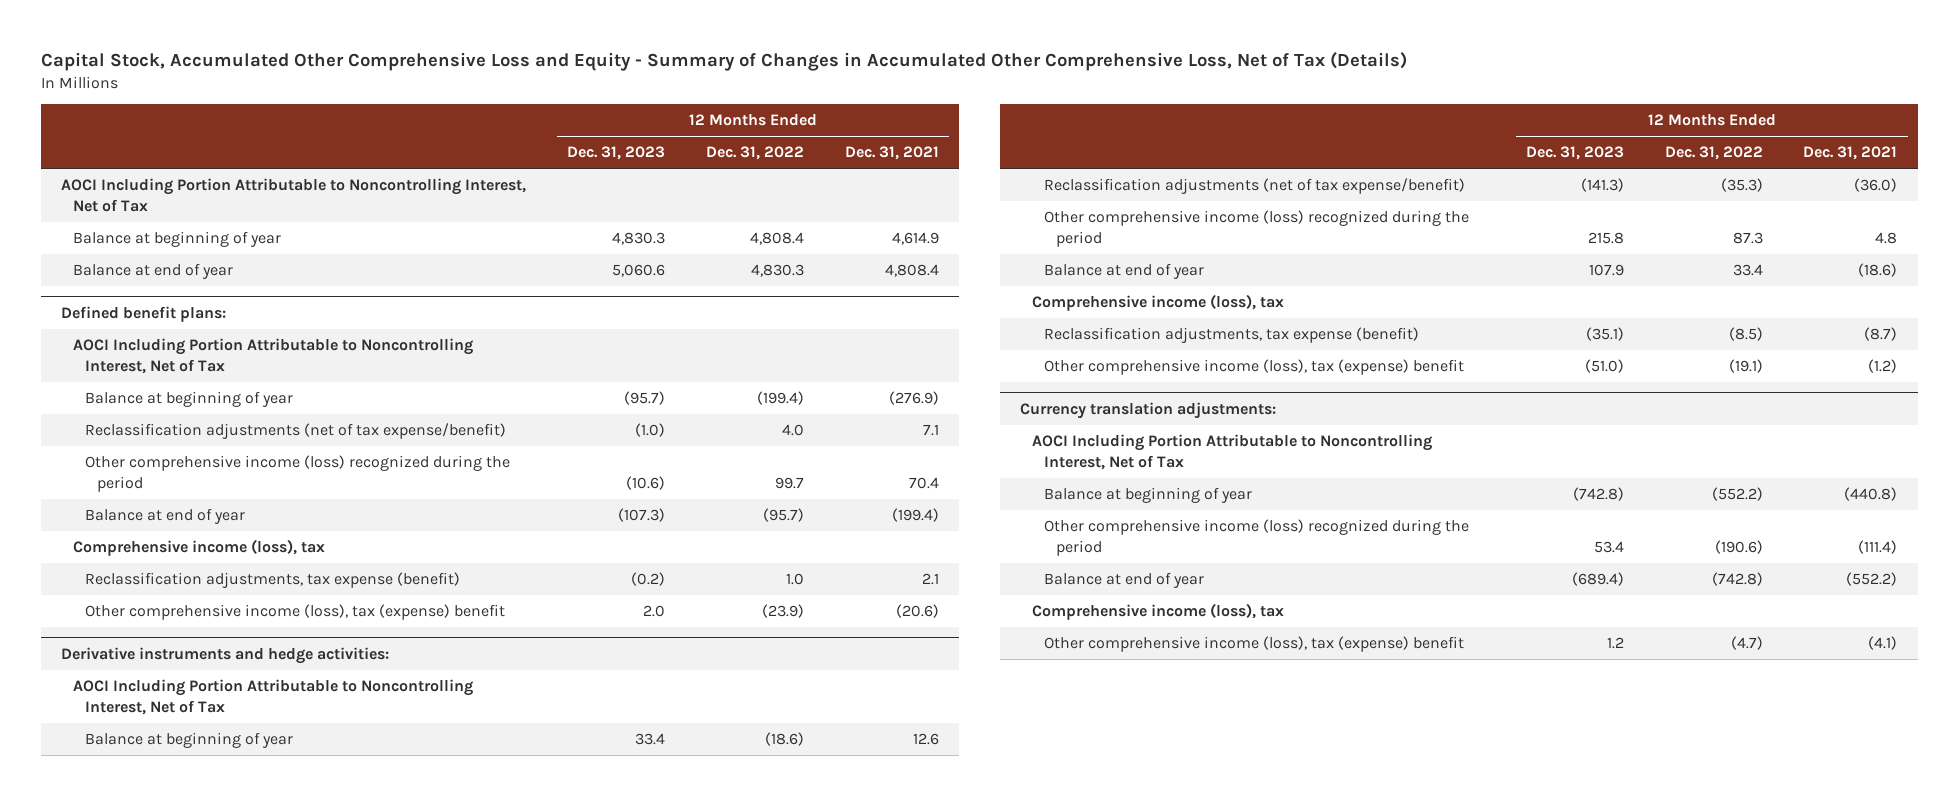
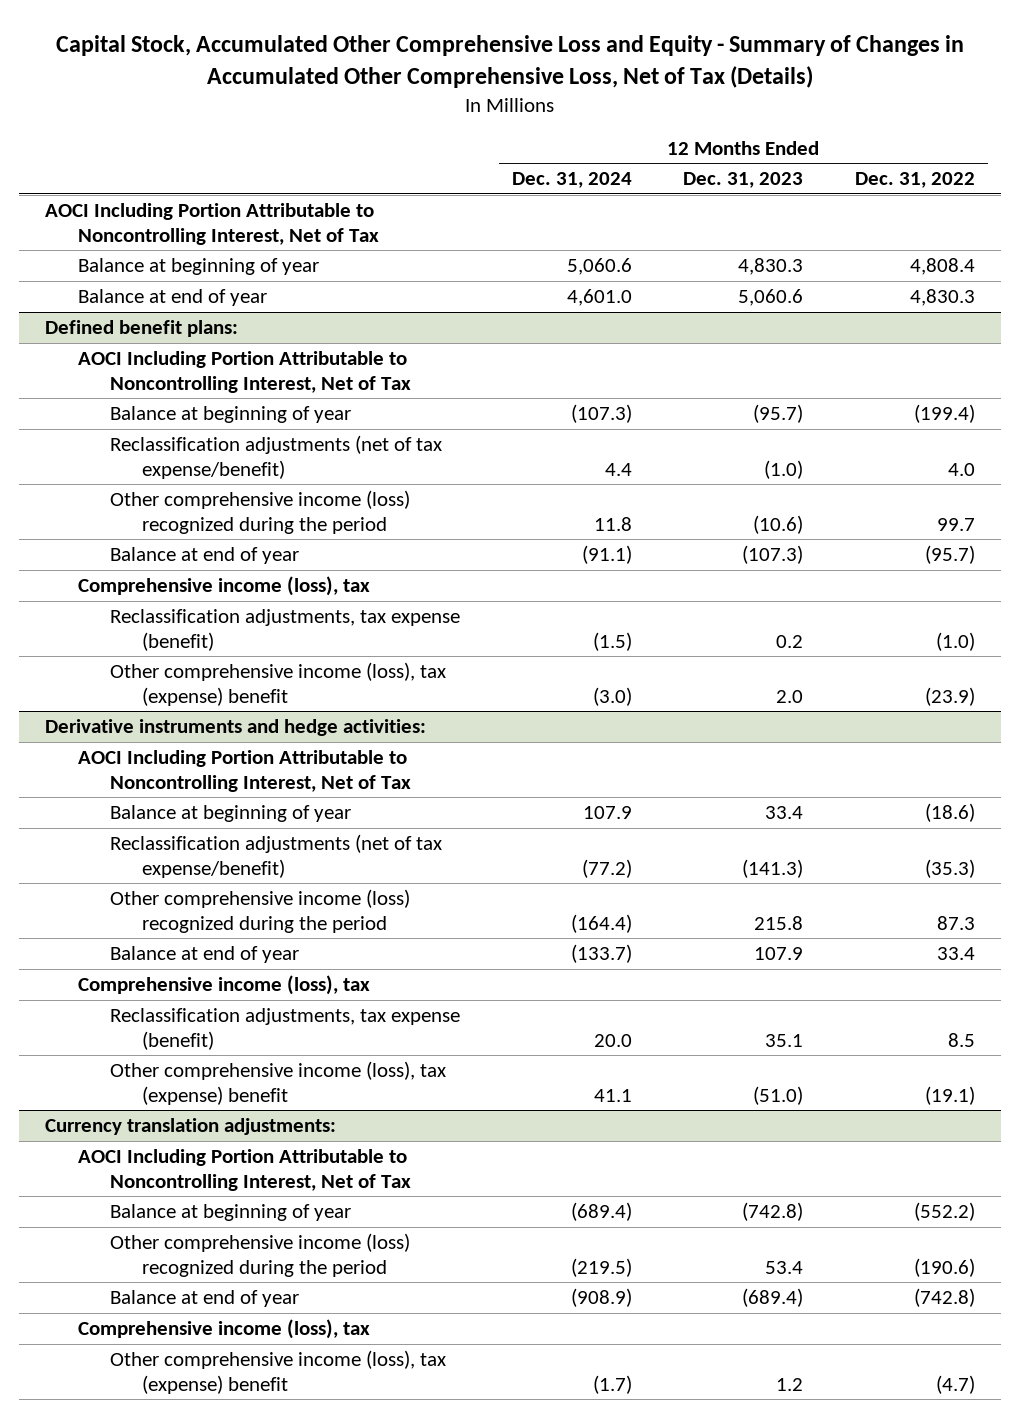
- | 12 Months Ended Dec. 31, 2023 | 12 Months Ended Dec. 31, 2022 | 12 Months Ended Dec. 31, 2021
+ | 12 Months Ended Dec. 31, 2024 | 12 Months Ended Dec. 31, 2023 | 12 Months Ended Dec. 31, 2022
@ Defined benefit plans:
- Reclassification adjustments, tax expense (benefit) | (0.2) | 1.0 | 2.1
+ Reclassification adjustments, tax expense (benefit) | (1.5) | 0.2 | (1.0)
@ Derivative instruments and hedge activities:
- Reclassification adjustments, tax expense (benefit) | (35.1) | (8.5) | (8.7)
+ Reclassification adjustments, tax expense (benefit) | 20.0 | 35.1 | 8.5

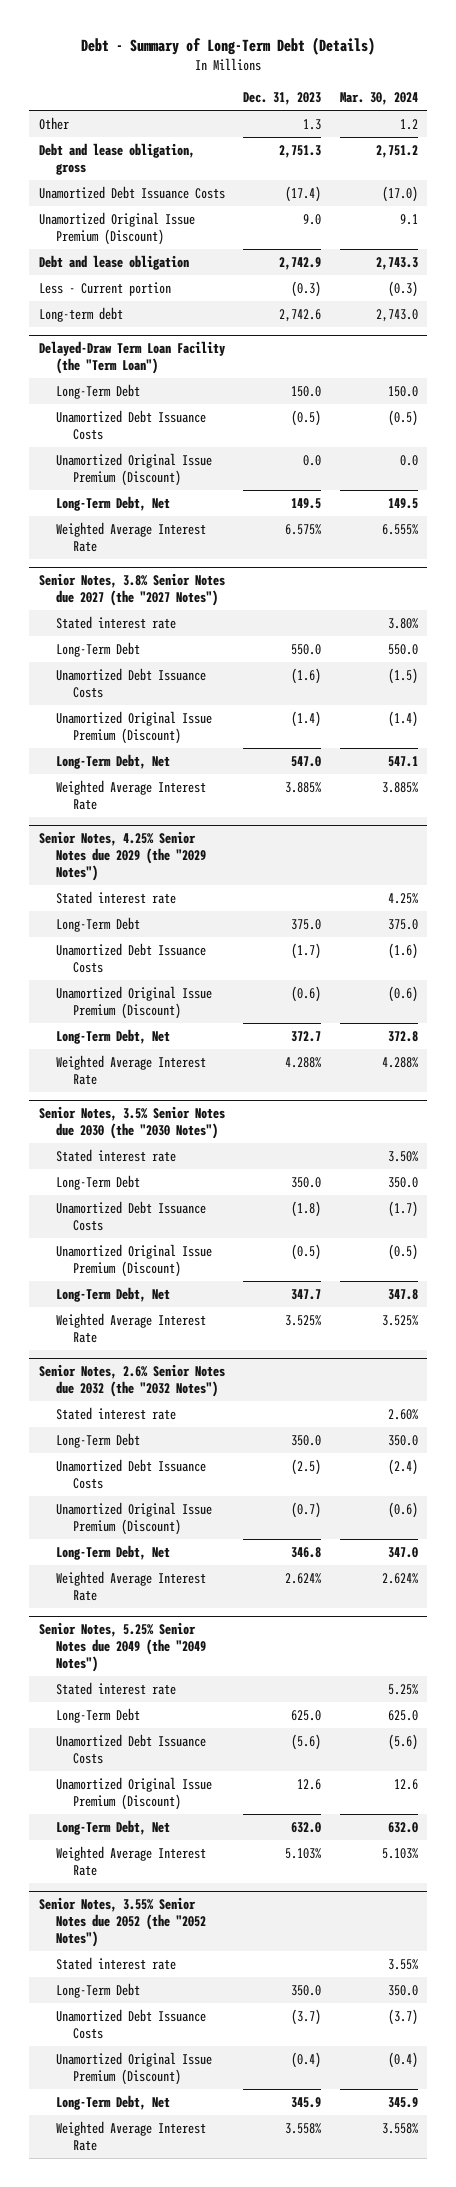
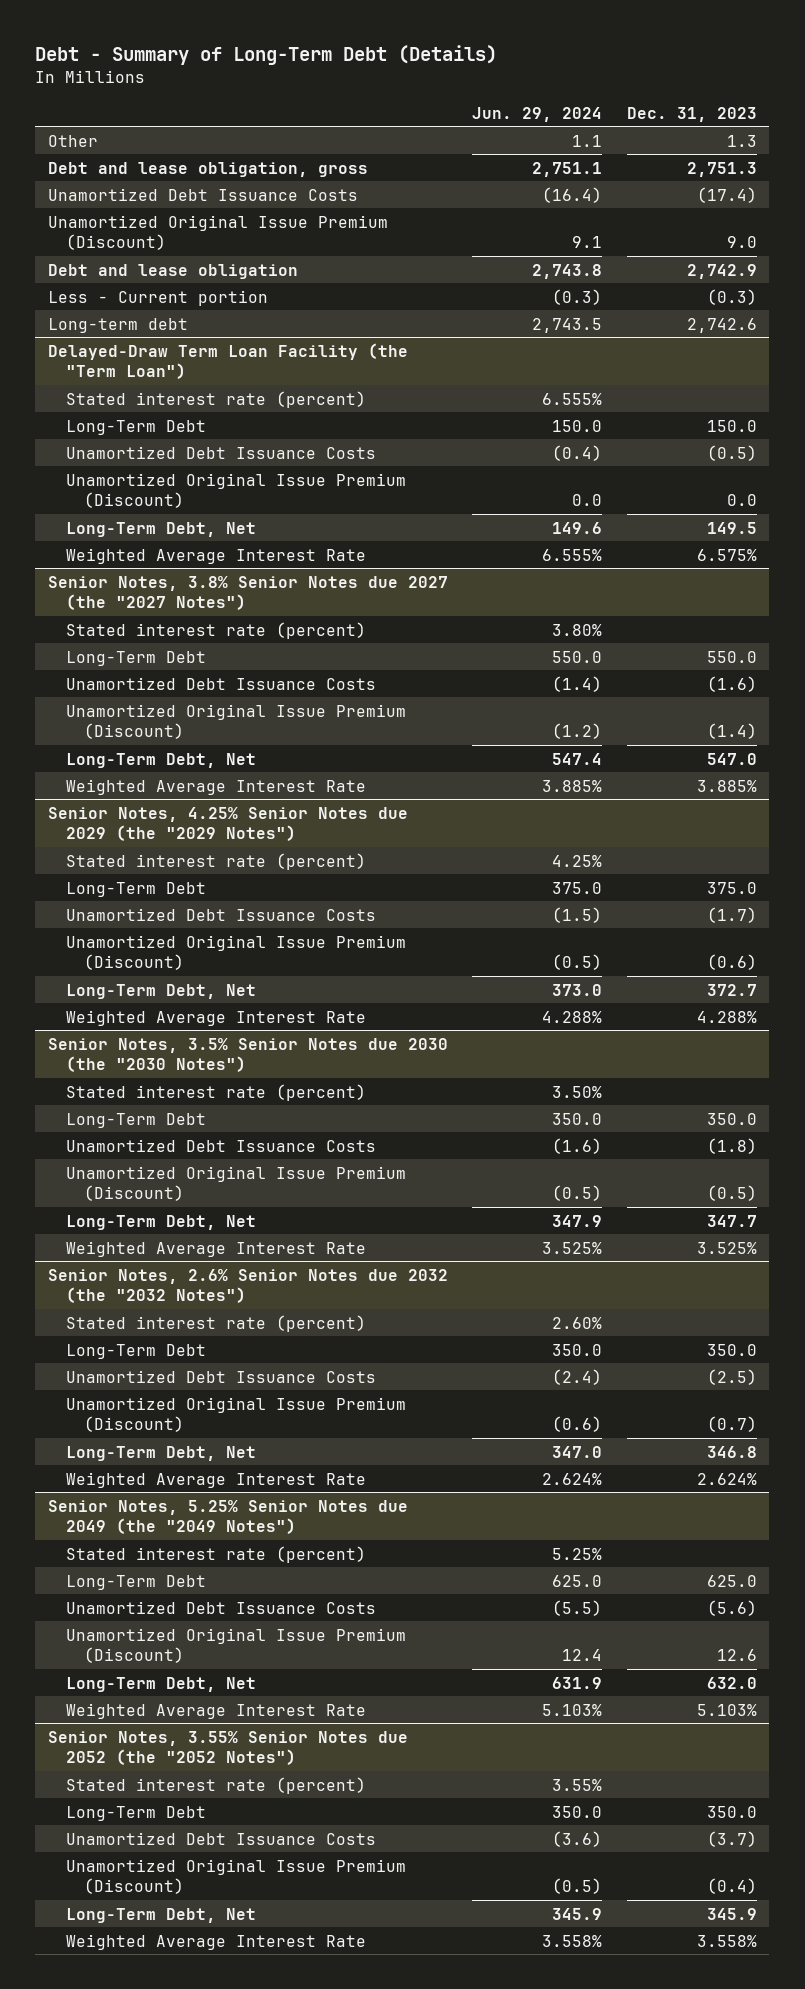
- | Dec. 31, 2023 | Mar. 30, 2024
+ | Jun. 29, 2024 | Dec. 31, 2023
@ Delayed-Draw Term Loan Facility (the "Term Loan")
+ Stated interest rate (percent) | 6.555% |
@ Senior Notes, 3.8% Senior Notes due 2027 (the "2027 Notes")
- Stated interest rate | | 3.80%
+ Stated interest rate (percent) | 3.80% |
@ Senior Notes, 4.25% Senior Notes due 2029 (the "2029 Notes")
- Stated interest rate | | 4.25%
+ Stated interest rate (percent) | 4.25% |
@ Senior Notes, 3.5% Senior Notes due 2030 (the "2030 Notes")
- Stated interest rate | | 3.50%
+ Stated interest rate (percent) | 3.50% |
@ Senior Notes, 2.6% Senior Notes due 2032 (the "2032 Notes")
- Stated interest rate | | 2.60%
+ Stated interest rate (percent) | 2.60% |
@ Senior Notes, 5.25% Senior Notes due 2049 (the "2049 Notes")
- Stated interest rate | | 5.25%
+ Stated interest rate (percent) | 5.25% |
@ Senior Notes, 3.55% Senior Notes due 2052 (the "2052 Notes")
- Stated interest rate | | 3.55%
+ Stated interest rate (percent) | 3.55% |

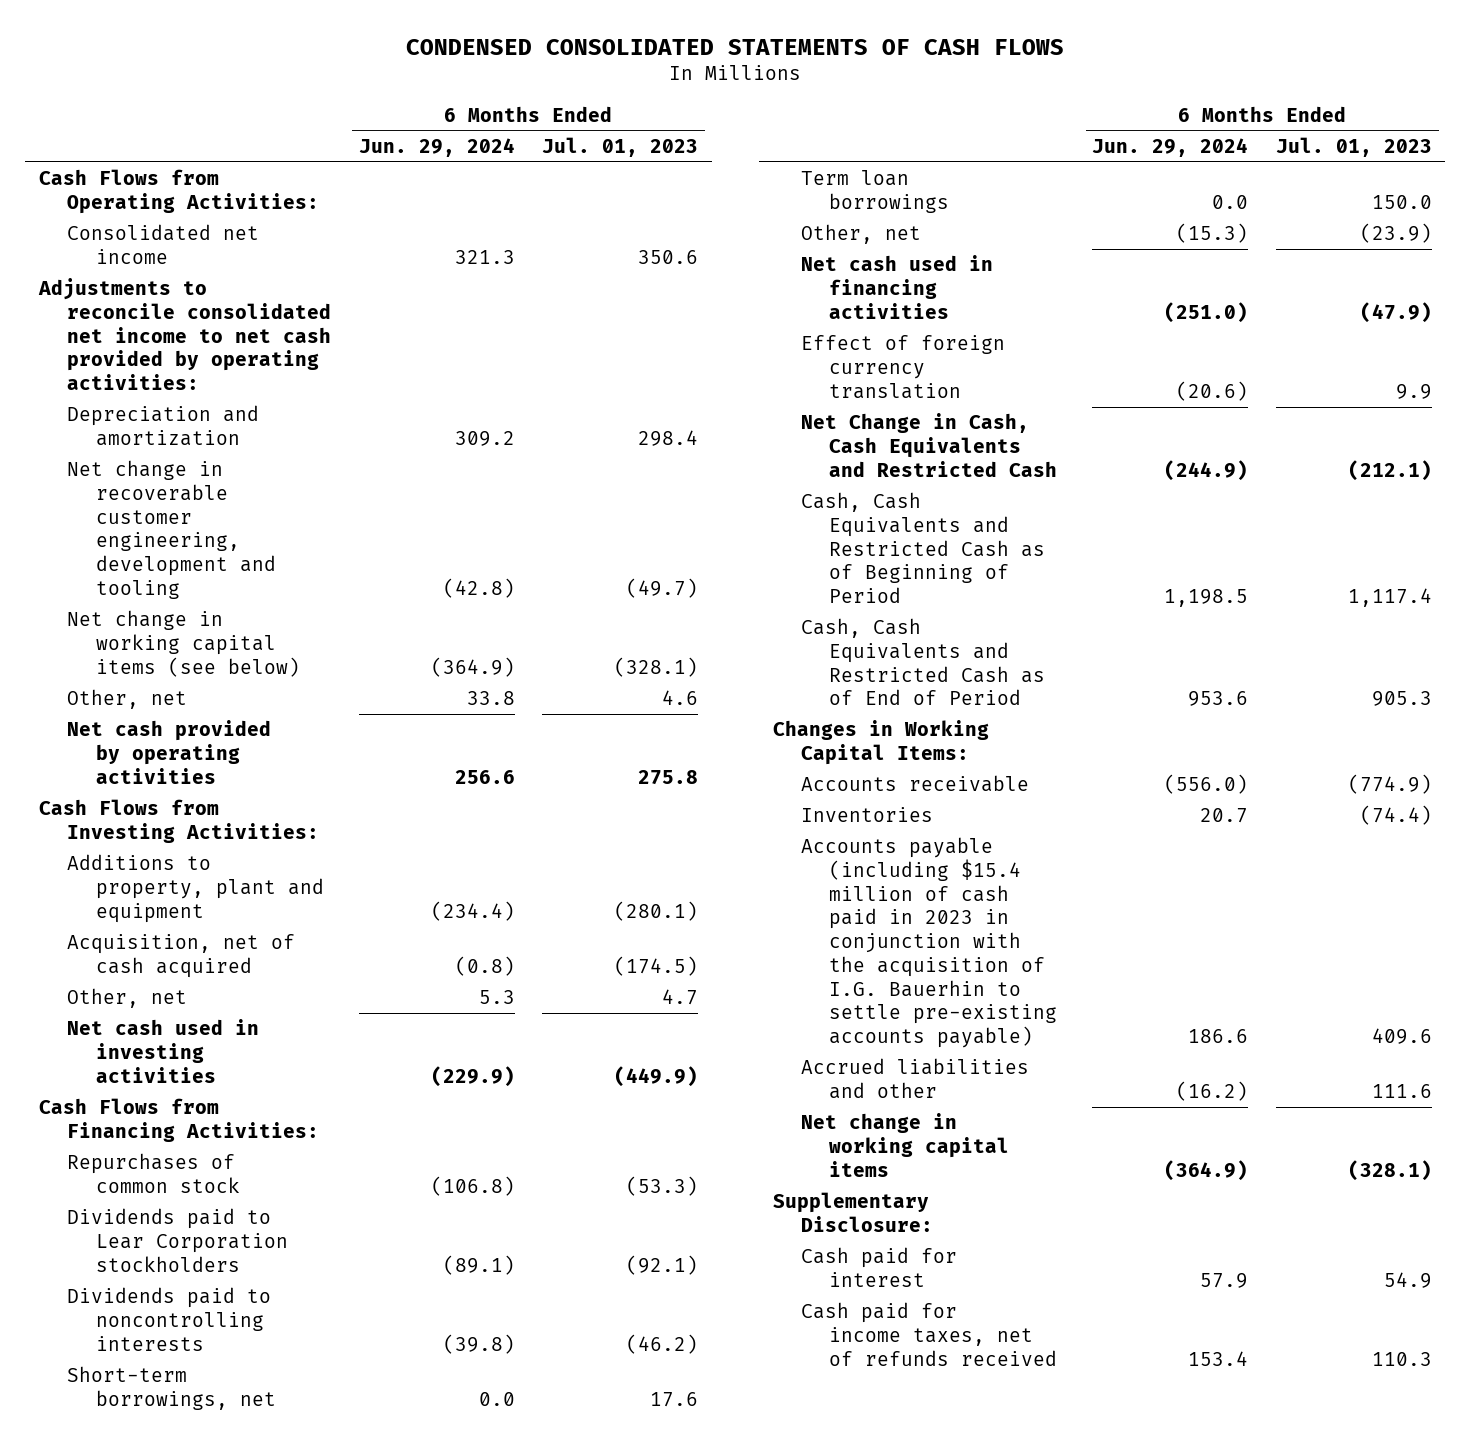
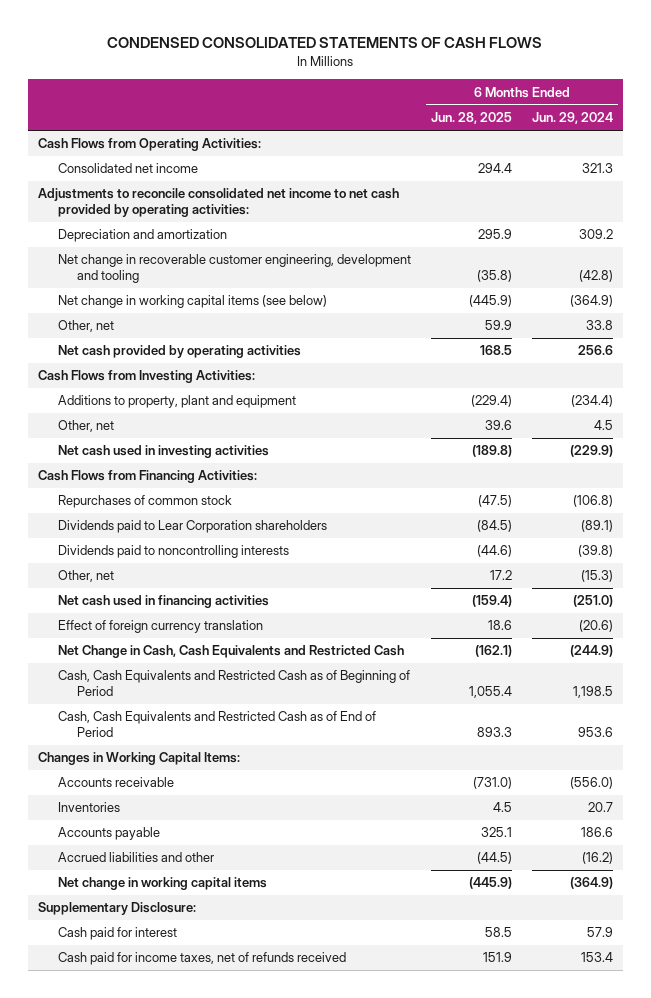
- | 6 Months Ended Jun. 29, 2024 | 6 Months Ended Jul. 01, 2023
+ | 6 Months Ended Jun. 28, 2025 | 6 Months Ended Jun. 29, 2024
- Acquisition, net of cash acquired | (0.8) | (174.5)
- Other, net | 5.3 | 4.7
+ Other, net | 39.6 | 4.5
- Dividends paid to Lear Corporation stockholders | (89.1) | (92.1)
+ Dividends paid to Lear Corporation shareholders | (84.5) | (89.1)
- Short-term borrowings, net | 0.0 | 17.6
- Term loan borrowings | 0.0 | 150.0
- Accounts payable (including $15.4 million of cash paid in 2023 in conjunction with the acquisition of I.G. Bauerhin to settle pre-existing accounts payable) | 186.6 | 409.6
+ Accounts payable | 325.1 | 186.6

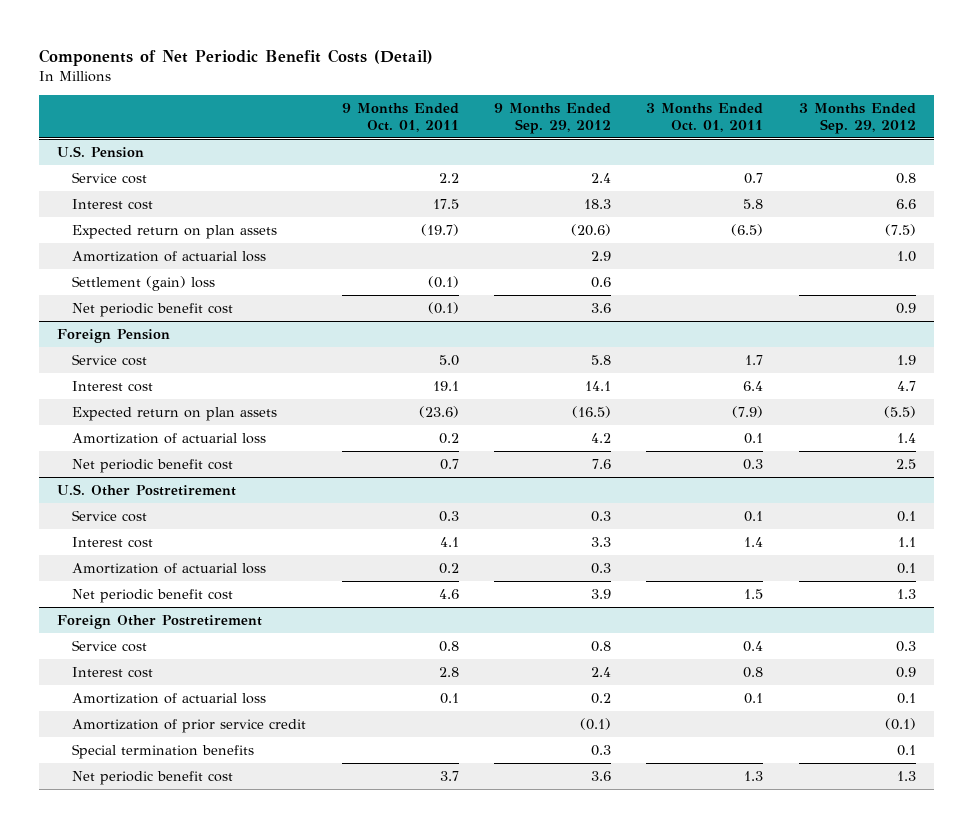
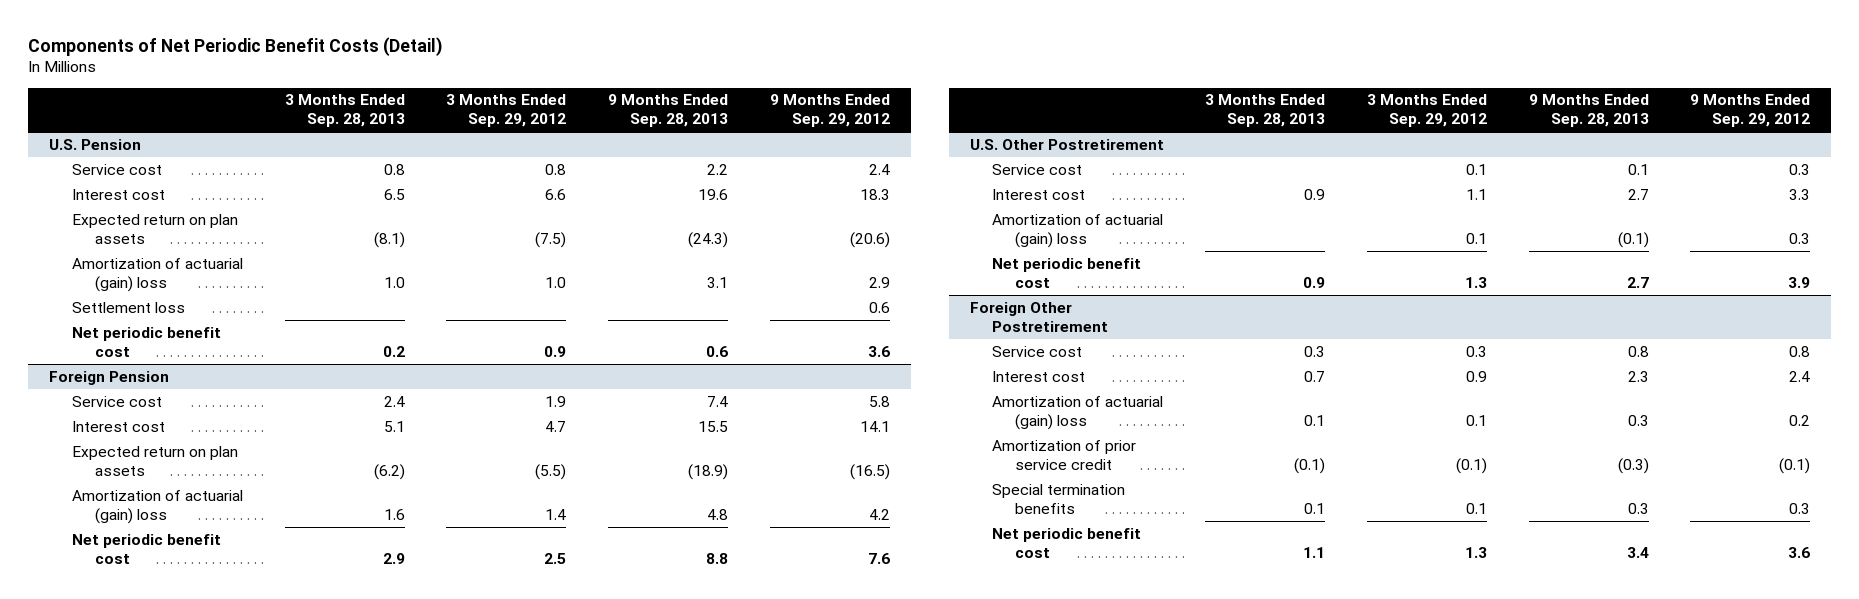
- | 9 Months Ended Oct. 01, 2011 | 9 Months Ended Sep. 29, 2012 | 3 Months Ended Oct. 01, 2011 | 3 Months Ended Sep. 29, 2012
+ | 3 Months Ended Sep. 28, 2013 | 3 Months Ended Sep. 29, 2012 | 9 Months Ended Sep. 28, 2013 | 9 Months Ended Sep. 29, 2012
@ U.S. Pension
- Amortization of actuarial loss | | 2.9 | | 1.0
- Settlement (gain) loss | (0.1) | 0.6 | |
+ Amortization of actuarial (gain) loss | 1.0 | 1.0 | 3.1 | 2.9
+ Settlement loss | | | | 0.6
@ Foreign Pension
- Amortization of actuarial loss | 0.2 | 4.2 | 0.1 | 1.4
+ Amortization of actuarial (gain) loss | 1.6 | 1.4 | 4.8 | 4.2
@ U.S. Other Postretirement
- Amortization of actuarial loss | 0.2 | 0.3 | | 0.1
+ Amortization of actuarial (gain) loss | | 0.1 | (0.1) | 0.3
@ Foreign Other Postretirement
- Amortization of actuarial loss | 0.1 | 0.2 | 0.1 | 0.1
+ Amortization of actuarial (gain) loss | 0.1 | 0.1 | 0.3 | 0.2

